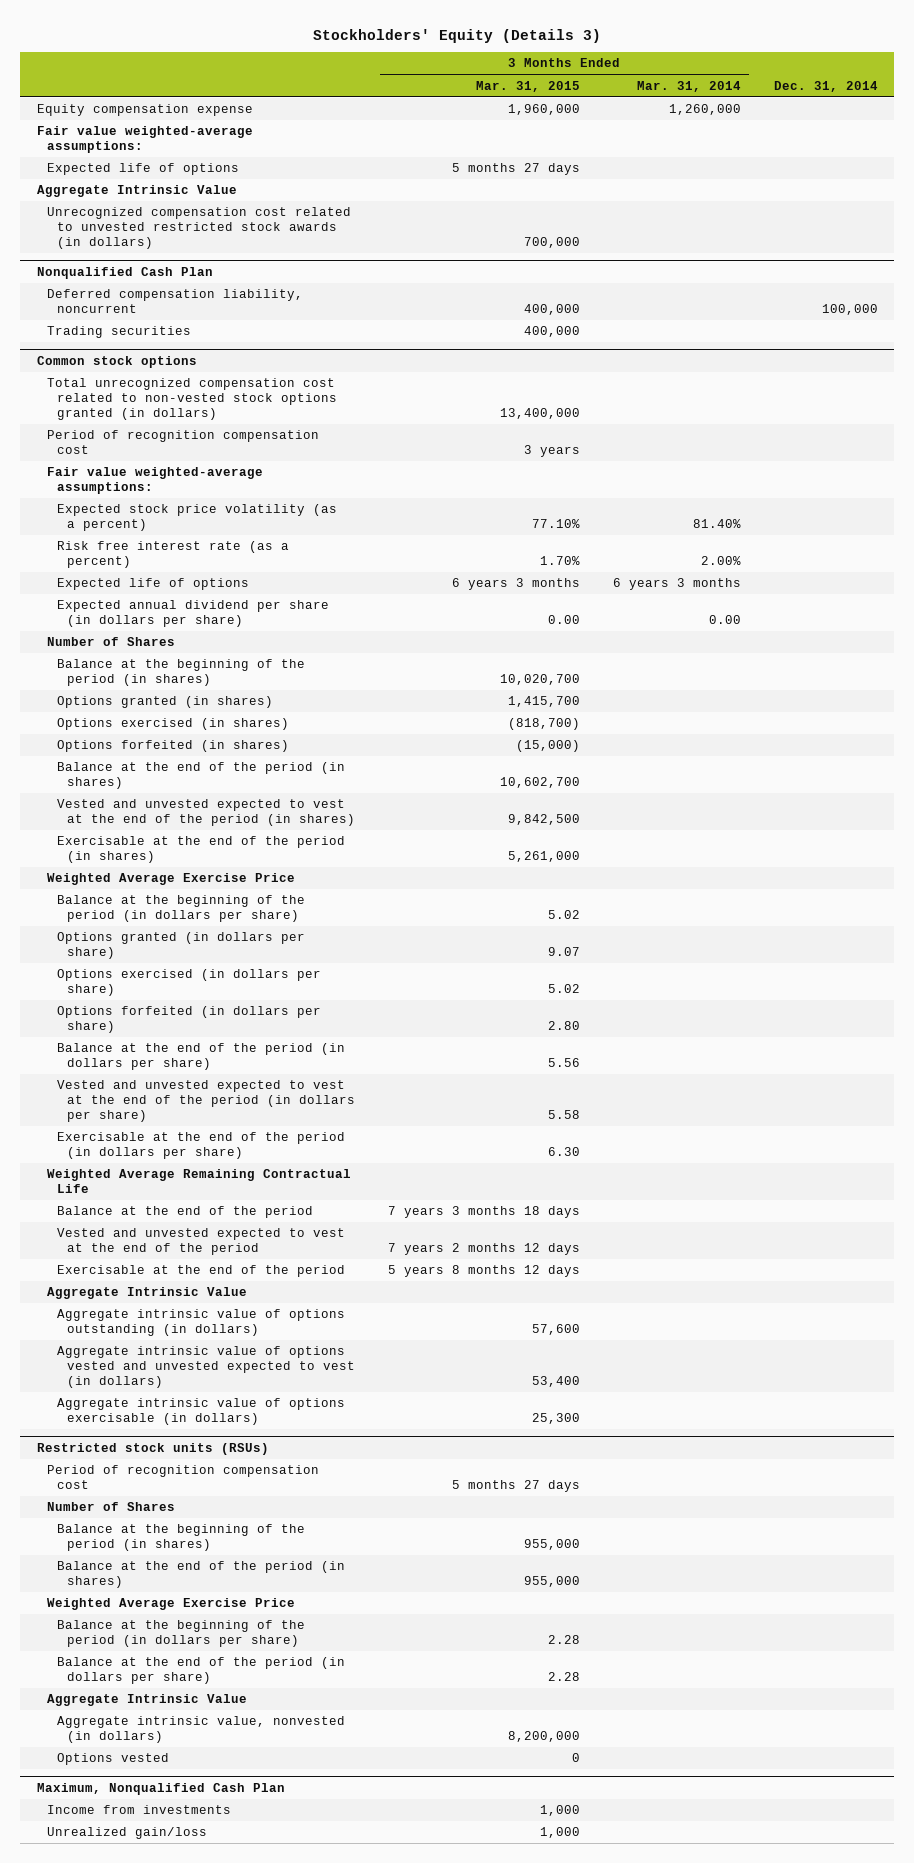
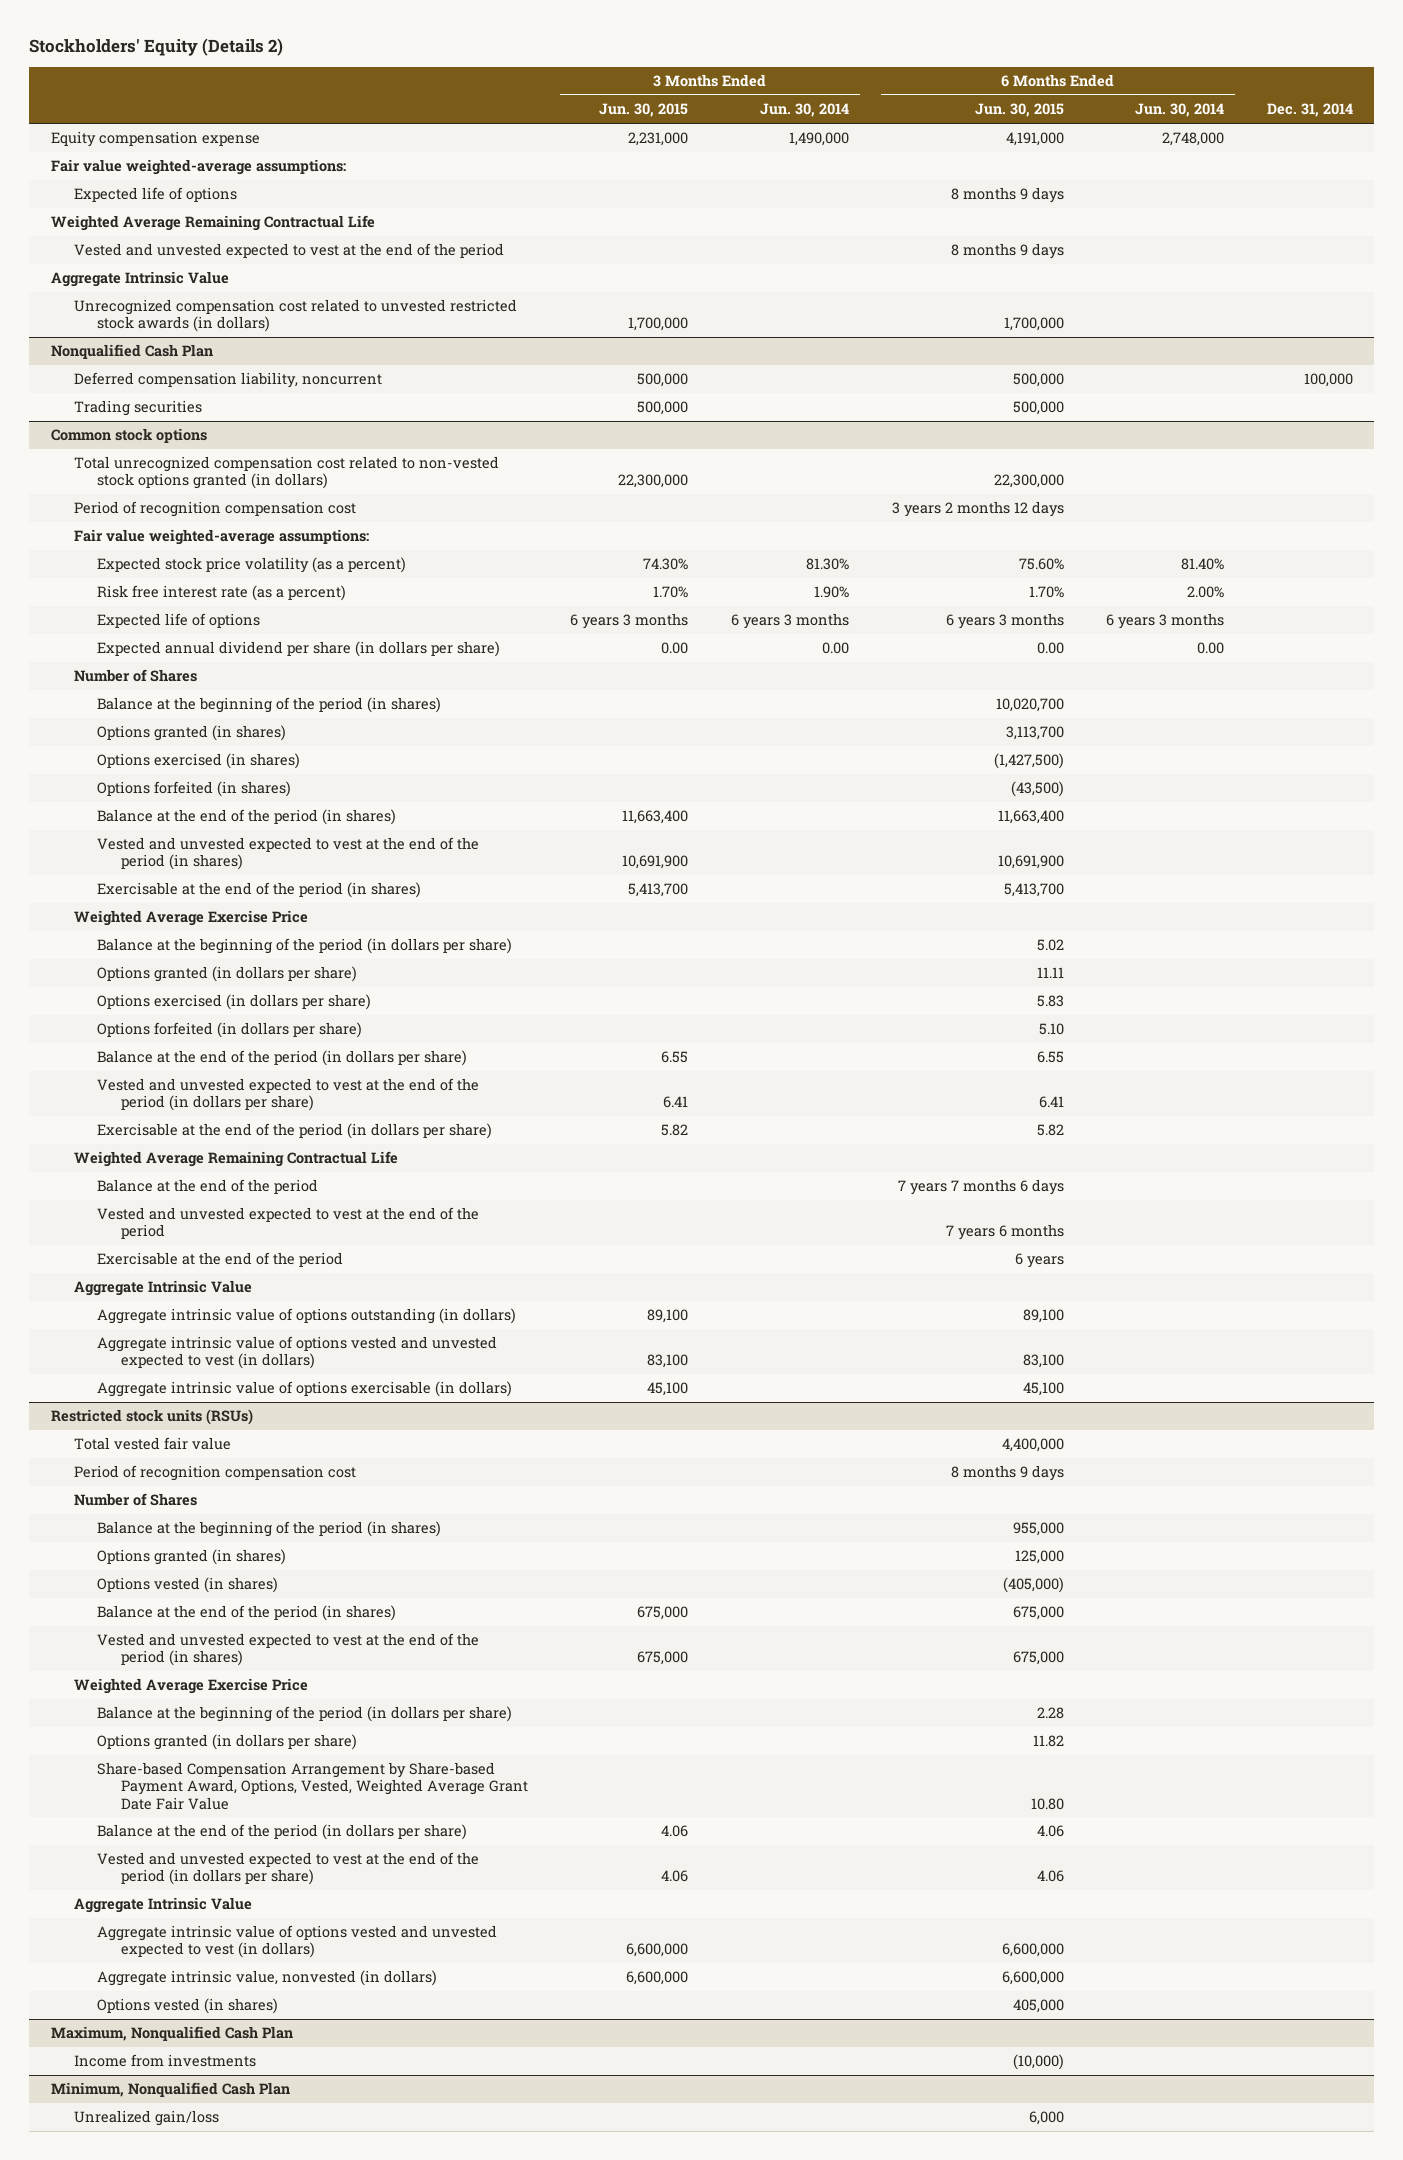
- Stockholders' Equity (Details 3)
+ Stockholders' Equity (Details 2)
- | 3 Months Ended Mar. 31, 2015 | 3 Months Ended Mar. 31, 2014 | Dec. 31, 2014
+ | 3 Months Ended Jun. 30, 2015 | 3 Months Ended Jun. 30, 2014 | 6 Months Ended Jun. 30, 2015 | 6 Months Ended Jun. 30, 2014 | Dec. 31, 2014
+ Weighted Average Remaining Contractual Life
+ Vested and unvested expected to vest at the end of the period | | | 8 months 9 days | |
@ Restricted stock units (RSUs)
+ Total vested fair value | | | 4,400,000 | |
+ Options granted (in shares) | | | 125,000 | |
+ Options vested (in shares) | | | (405,000) | |
+ Vested and unvested expected to vest at the end of the period (in shares) | 675,000 | | 675,000 | |
+ Options granted (in dollars per share) | | | 11.82 | |
+ Share-based Compensation Arrangement by Share-based Payment Award, Options, Vested, Weighted Average Grant Date Fair Value | | | 10.80 | |
+ Vested and unvested expected to vest at the end of the period (in dollars per share) | 4.06 | | 4.06 | |
+ Aggregate intrinsic value of options vested and unvested expected to vest (in dollars) | 6,600,000 | | 6,600,000 | |
- Options vested | 0 | |
+ Options vested (in shares) | | | 405,000 | |
@ Maximum, Nonqualified Cash Plan
- Unrealized gain/loss | 1,000 | |
+ Minimum, Nonqualified Cash Plan
+ Unrealized gain/loss | | | 6,000 | |

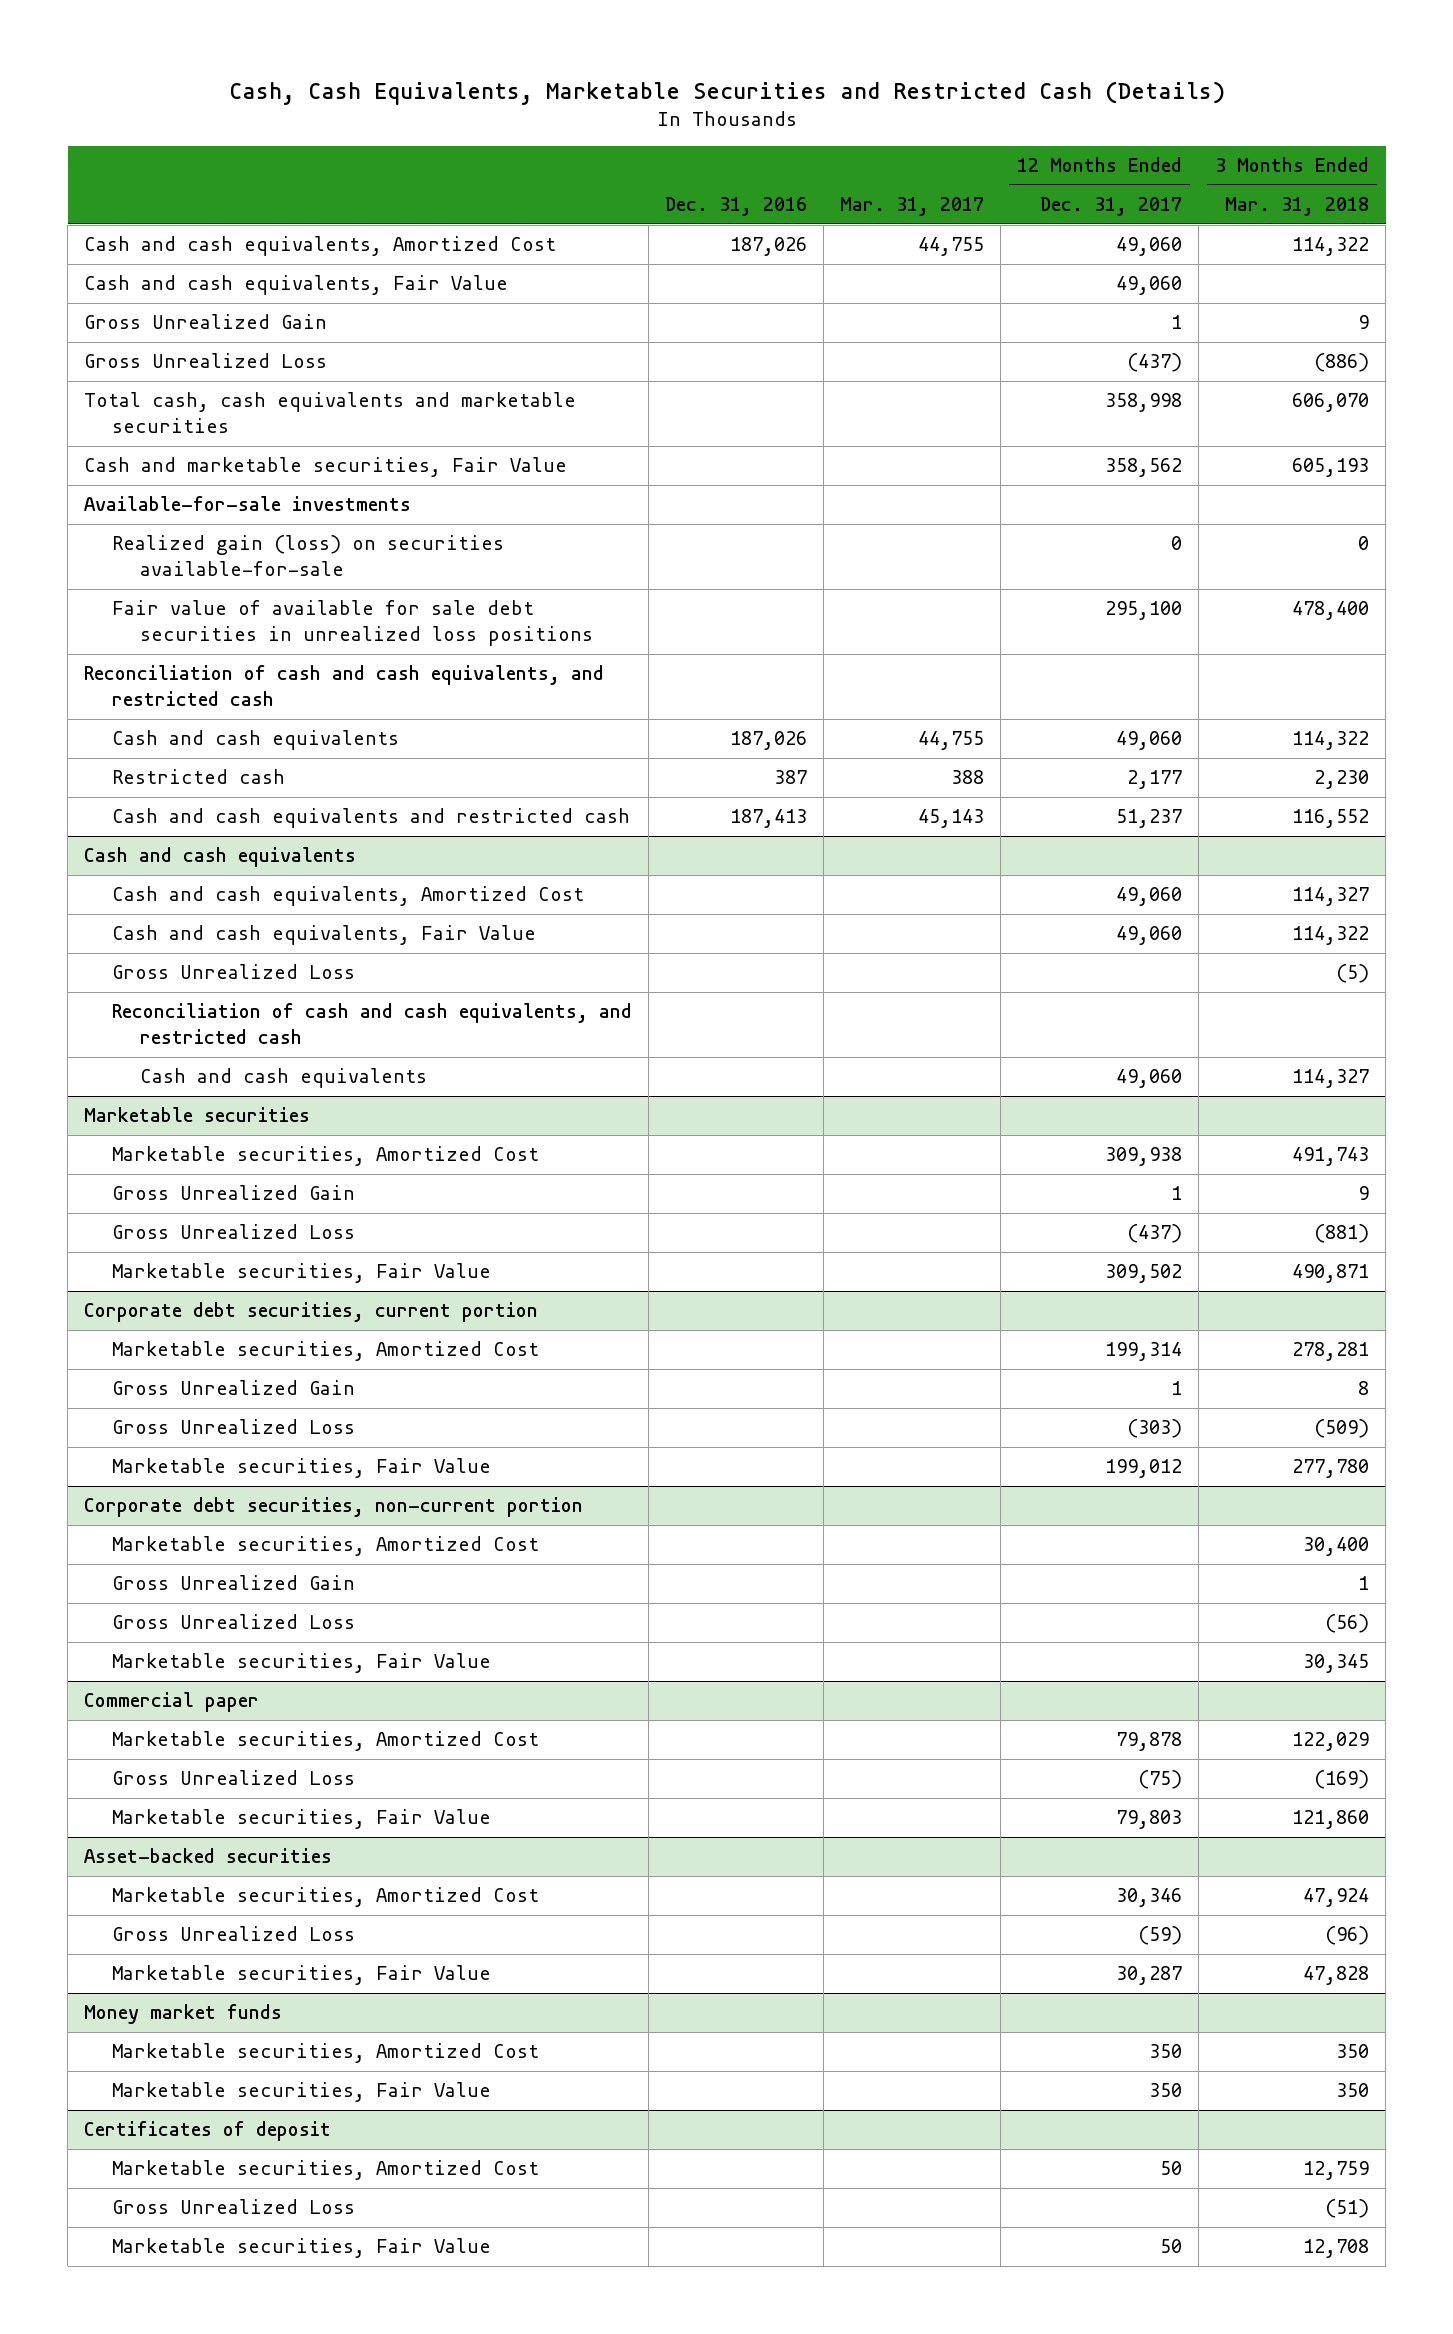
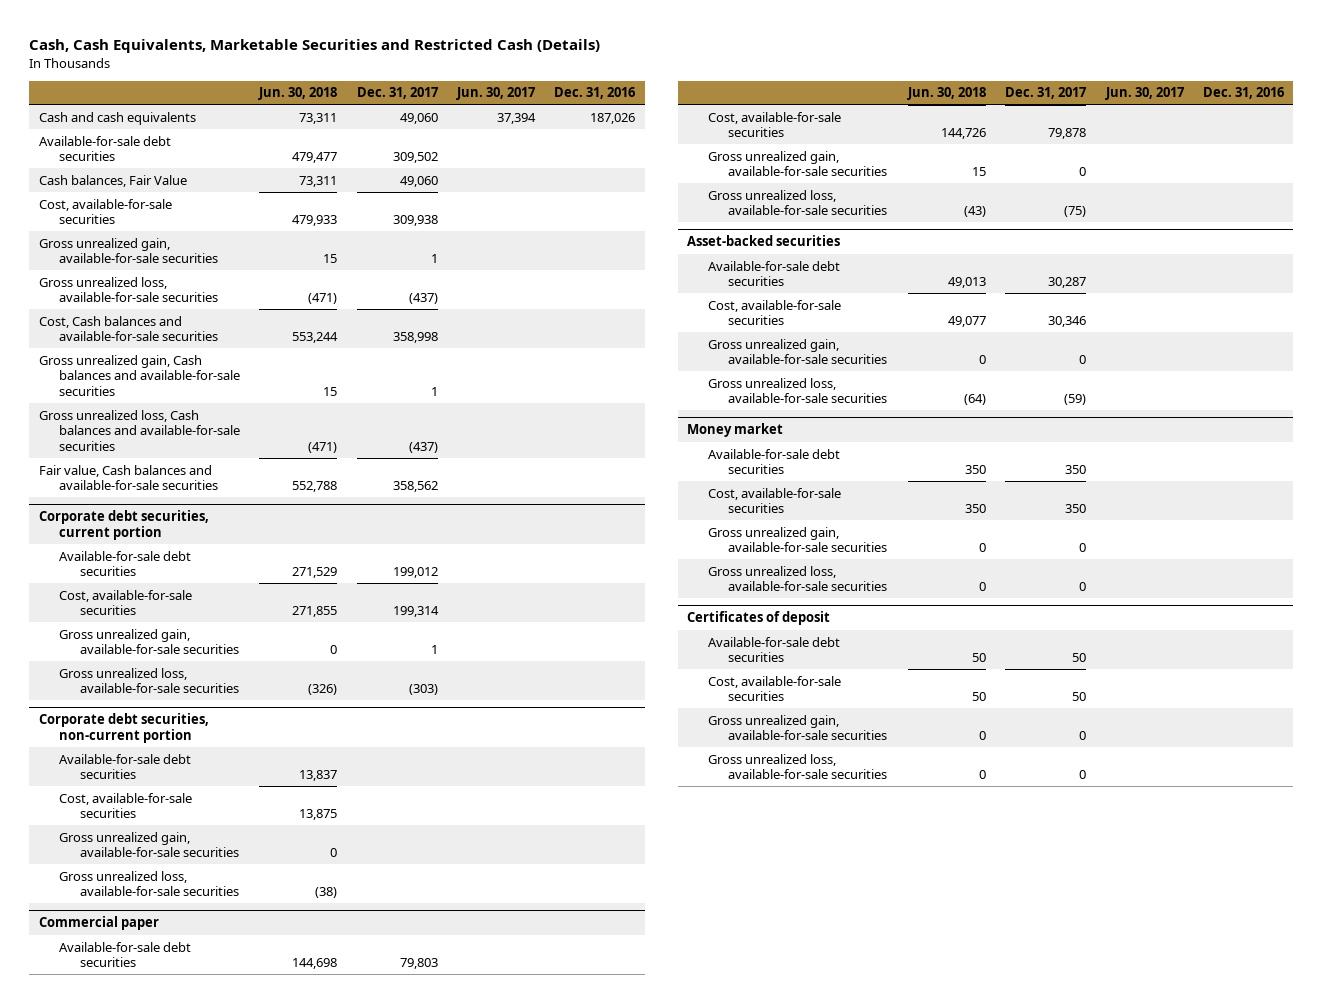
- | Dec. 31, 2016 | Mar. 31, 2017 | 12 Months Ended Dec. 31, 2017 | 3 Months Ended Mar. 31, 2018
+ | Jun. 30, 2018 | Dec. 31, 2017 | Jun. 30, 2017 | Dec. 31, 2016
- Cash and cash equivalents, Amortized Cost | 187,026 | 44,755 | 49,060 | 114,322
- Cash and cash equivalents, Fair Value | | | 49,060 |
- Gross Unrealized Gain | | | 1 | 9
- Gross Unrealized Loss | | | (437) | (886)
- Total cash, cash equivalents and marketable securities | | | 358,998 | 606,070
- Cash and marketable securities, Fair Value | | | 358,562 | 605,193
- Available-for-sale investments
- Realized gain (loss) on securities available-for-sale | | | 0 | 0
- Fair value of available for sale debt securities in unrealized loss positions | | | 295,100 | 478,400
- Reconciliation of cash and cash equivalents, and restricted cash
- Restricted cash | 387 | 388 | 2,177 | 2,230
- Cash and cash equivalents and restricted cash | 187,413 | 45,143 | 51,237 | 116,552
- Cash and cash equivalents
- Cash and cash equivalents, Amortized Cost | | | 49,060 | 114,327
- Cash and cash equivalents, Fair Value | | | 49,060 | 114,322
- Gross Unrealized Loss | | | | (5)
- Reconciliation of cash and cash equivalents, and restricted cash
- Cash and cash equivalents | | | 49,060 | 114,327
- Marketable securities
- Marketable securities, Amortized Cost | | | 309,938 | 491,743
- Gross Unrealized Gain | | | 1 | 9
- Gross Unrealized Loss | | | (437) | (881)
- Marketable securities, Fair Value | | | 309,502 | 490,871
+ Available-for-sale debt securities | 479,477 | 309,502 | |
+ Cash balances, Fair Value | 73,311 | 49,060 | |
+ Cost, available-for-sale securities | 479,933 | 309,938 | |
+ Gross unrealized gain, available-for-sale securities | 15 | 1 | |
+ Gross unrealized loss, available-for-sale securities | (471) | (437) | |
+ Cost, Cash balances and available-for-sale securities | 553,244 | 358,998 | |
+ Gross unrealized gain, Cash balances and available-for-sale securities | 15 | 1 | |
+ Gross unrealized loss, Cash balances and available-for-sale securities | (471) | (437) | |
+ Fair value, Cash balances and available-for-sale securities | 552,788 | 358,562 | |
@ Corporate debt securities, current portion
- Marketable securities, Amortized Cost | | | 199,314 | 278,281
- Gross Unrealized Gain | | | 1 | 8
- Gross Unrealized Loss | | | (303) | (509)
- Marketable securities, Fair Value | | | 199,012 | 277,780
+ Available-for-sale debt securities | 271,529 | 199,012 | |
+ Cost, available-for-sale securities | 271,855 | 199,314 | |
+ Gross unrealized gain, available-for-sale securities | 0 | 1 | |
+ Gross unrealized loss, available-for-sale securities | (326) | (303) | |
@ Corporate debt securities, non-current portion
- Marketable securities, Amortized Cost | | | | 30,400
- Gross Unrealized Gain | | | | 1
- Gross Unrealized Loss | | | | (56)
- Marketable securities, Fair Value | | | | 30,345
+ Available-for-sale debt securities | 13,837 | | |
+ Cost, available-for-sale securities | 13,875 | | |
+ Gross unrealized gain, available-for-sale securities | 0 | | |
+ Gross unrealized loss, available-for-sale securities | (38) | | |
@ Commercial paper
- Marketable securities, Amortized Cost | | | 79,878 | 122,029
- Gross Unrealized Loss | | | (75) | (169)
- Marketable securities, Fair Value | | | 79,803 | 121,860
+ Available-for-sale debt securities | 144,698 | 79,803 | |
+ Cost, available-for-sale securities | 144,726 | 79,878 | |
+ Gross unrealized gain, available-for-sale securities | 15 | 0 | |
+ Gross unrealized loss, available-for-sale securities | (43) | (75) | |
@ Asset-backed securities
- Marketable securities, Amortized Cost | | | 30,346 | 47,924
- Gross Unrealized Loss | | | (59) | (96)
- Marketable securities, Fair Value | | | 30,287 | 47,828
- Money market funds
- Marketable securities, Amortized Cost | | | 350 | 350
- Marketable securities, Fair Value | | | 350 | 350
@ Asset-backed securities
+ Available-for-sale debt securities | 49,013 | 30,287 | |
+ Cost, available-for-sale securities | 49,077 | 30,346 | |
+ Gross unrealized gain, available-for-sale securities | 0 | 0 | |
+ Gross unrealized loss, available-for-sale securities | (64) | (59) | |
+ Money market
+ Available-for-sale debt securities | 350 | 350 | |
+ Cost, available-for-sale securities | 350 | 350 | |
+ Gross unrealized gain, available-for-sale securities | 0 | 0 | |
+ Gross unrealized loss, available-for-sale securities | 0 | 0 | |
@ Certificates of deposit
- Marketable securities, Amortized Cost | | | 50 | 12,759
- Gross Unrealized Loss | | | | (51)
- Marketable securities, Fair Value | | | 50 | 12,708
+ Available-for-sale debt securities | 50 | 50 | |
+ Cost, available-for-sale securities | 50 | 50 | |
+ Gross unrealized gain, available-for-sale securities | 0 | 0 | |
+ Gross unrealized loss, available-for-sale securities | 0 | 0 | |

